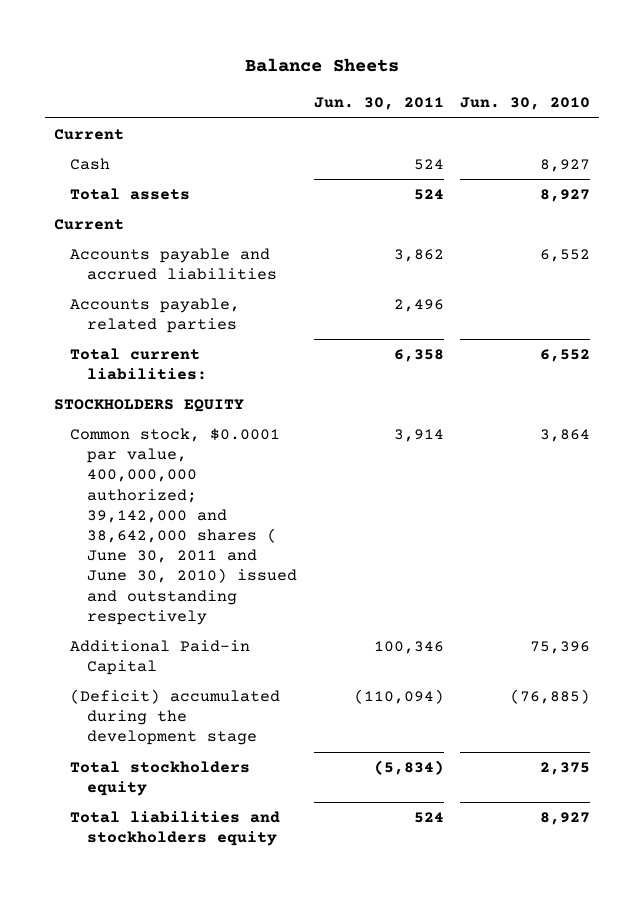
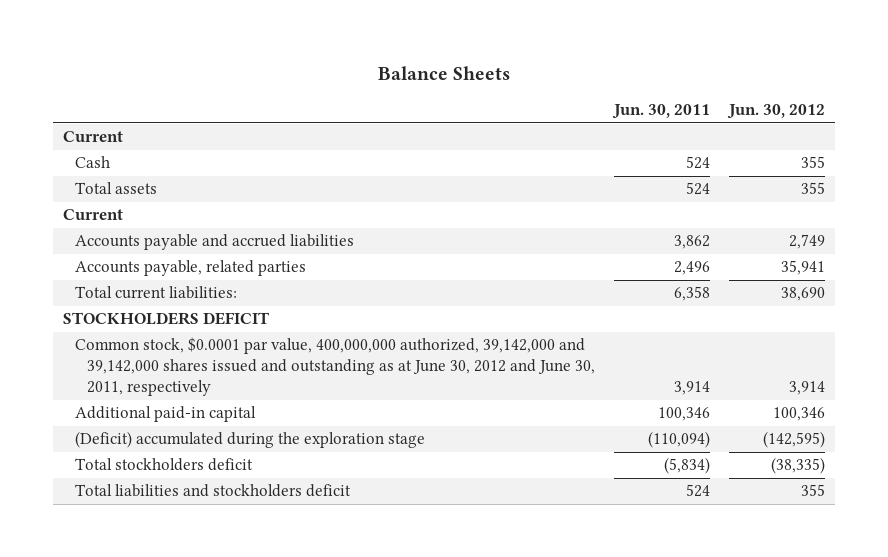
- | Jun. 30, 2011 | Jun. 30, 2010
+ | Jun. 30, 2011 | Jun. 30, 2012
- STOCKHOLDERS EQUITY
- Common stock, $0.0001 par value, 400,000,000 authorized; 39,142,000 and 38,642,000 shares ( June 30, 2011 and June 30, 2010) issued and outstanding respectively | 3,914 | 3,864
- Additional Paid-in Capital | 100,346 | 75,396
- (Deficit) accumulated during the development stage | (110,094) | (76,885)
- Total stockholders equity | (5,834) | 2,375
- Total liabilities and stockholders equity | 524 | 8,927
+ STOCKHOLDERS DEFICIT
+ Common stock, $0.0001 par value, 400,000,000 authorized, 39,142,000 and 39,142,000 shares issued and outstanding as at June 30, 2012 and June 30, 2011, respectively | 3,914 | 3,914
+ Additional paid-in capital | 100,346 | 100,346
+ (Deficit) accumulated during the exploration stage | (110,094) | (142,595)
+ Total stockholders deficit | (5,834) | (38,335)
+ Total liabilities and stockholders deficit | 524 | 355

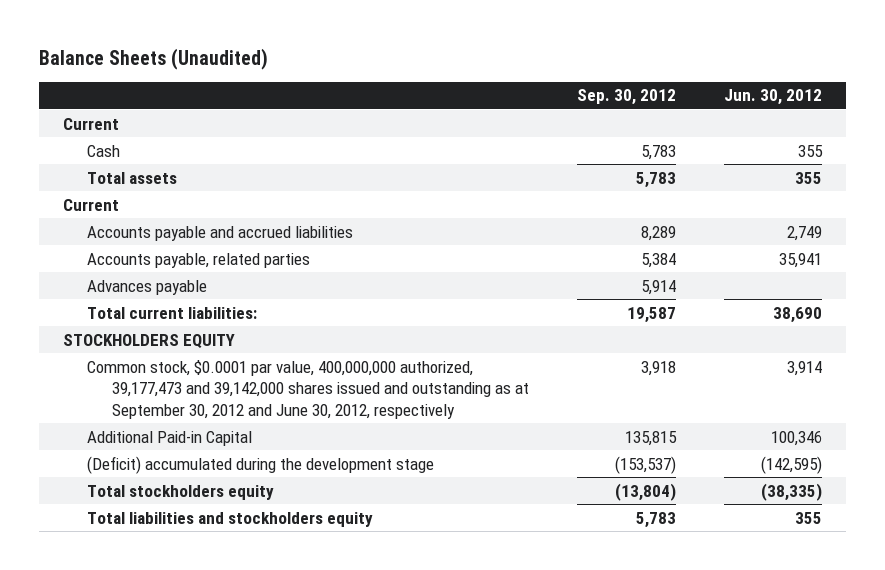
- Balance Sheets
+ Balance Sheets (Unaudited)
- | Jun. 30, 2011 | Jun. 30, 2012
+ | Sep. 30, 2012 | Jun. 30, 2012
+ Advances payable | 5,914 |
- STOCKHOLDERS DEFICIT
- Common stock, $0.0001 par value, 400,000,000 authorized, 39,142,000 and 39,142,000 shares issued and outstanding as at June 30, 2012 and June 30, 2011, respectively | 3,914 | 3,914
- Additional paid-in capital | 100,346 | 100,346
- (Deficit) accumulated during the exploration stage | (110,094) | (142,595)
- Total stockholders deficit | (5,834) | (38,335)
- Total liabilities and stockholders deficit | 524 | 355
+ STOCKHOLDERS EQUITY
+ Common stock, $0.0001 par value, 400,000,000 authorized, 39,177,473 and 39,142,000 shares issued and outstanding as at September 30, 2012 and June 30, 2012, respectively | 3,918 | 3,914
+ Additional Paid-in Capital | 135,815 | 100,346
+ (Deficit) accumulated during the development stage | (153,537) | (142,595)
+ Total stockholders equity | (13,804) | (38,335)
+ Total liabilities and stockholders equity | 5,783 | 355

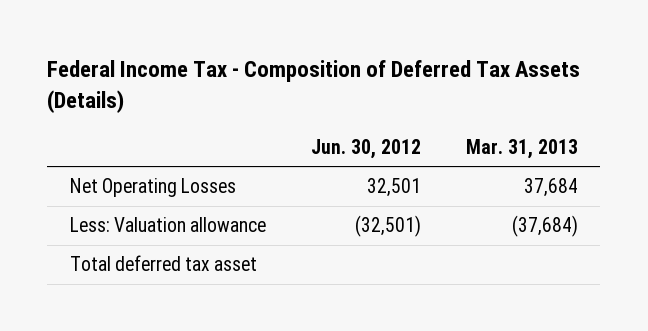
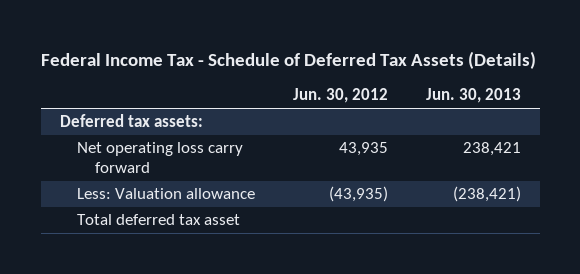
- Federal Income Tax - Composition of Deferred Tax Assets (Details)
+ Federal Income Tax - Schedule of Deferred Tax Assets (Details)
- | Jun. 30, 2012 | Mar. 31, 2013
+ | Jun. 30, 2012 | Jun. 30, 2013
- Net Operating Losses | 32,501 | 37,684
- Less: Valuation allowance | (32,501) | (37,684)
+ Deferred tax assets:
+ Net operating loss carry forward | 43,935 | 238,421
+ Less: Valuation allowance | (43,935) | (238,421)

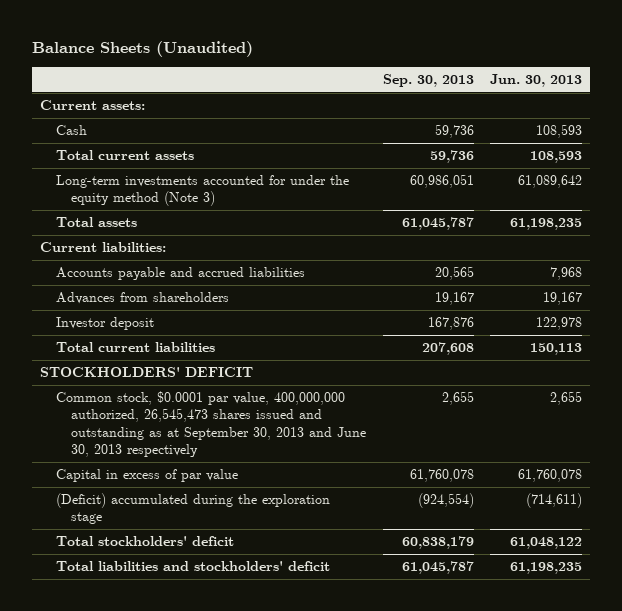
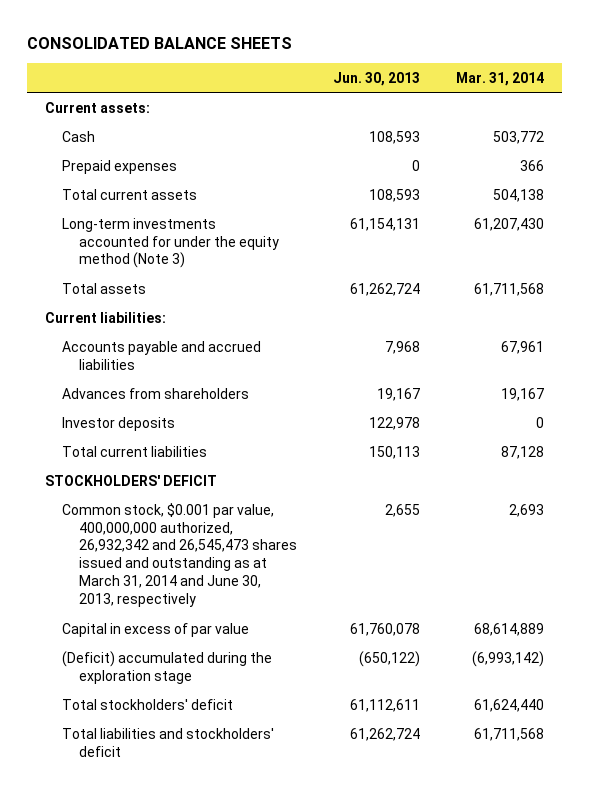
- Balance Sheets (Unaudited)
+ CONSOLIDATED BALANCE SHEETS
- | Sep. 30, 2013 | Jun. 30, 2013
+ | Jun. 30, 2013 | Mar. 31, 2014
+ Prepaid expenses | 0 | 366
- Long-term investments accounted for under the equity method (Note 3) | 60,986,051 | 61,089,642
- Total assets | 61,045,787 | 61,198,235
+ Long-term investments accounted for under the equity method (Note 3) | 61,154,131 | 61,207,430
+ Total assets | 61,262,724 | 61,711,568
- Investor deposit | 167,876 | 122,978
+ Investor deposits | 122,978 | 0
- Common stock, $0.0001 par value, 400,000,000 authorized, 26,545,473 shares issued and outstanding as at September 30, 2013 and June 30, 2013 respectively | 2,655 | 2,655
+ Common stock, $0.001 par value, 400,000,000 authorized, 26,932,342 and 26,545,473 shares issued and outstanding as at March 31, 2014 and June 30, 2013, respectively | 2,655 | 2,693
- (Deficit) accumulated during the exploration stage | (924,554) | (714,611)
- Total stockholders' deficit | 60,838,179 | 61,048,122
- Total liabilities and stockholders' deficit | 61,045,787 | 61,198,235
+ (Deficit) accumulated during the exploration stage | (650,122) | (6,993,142)
+ Total stockholders' deficit | 61,112,611 | 61,624,440
+ Total liabilities and stockholders' deficit | 61,262,724 | 61,711,568

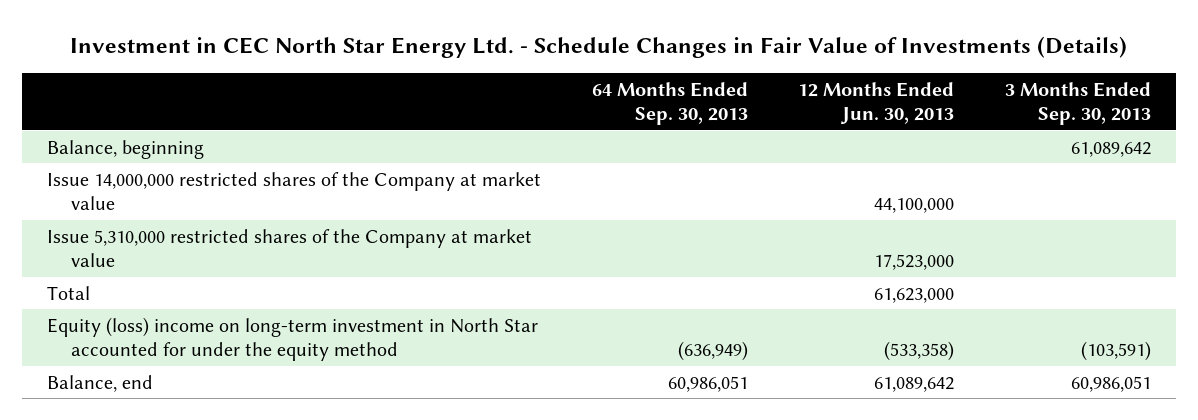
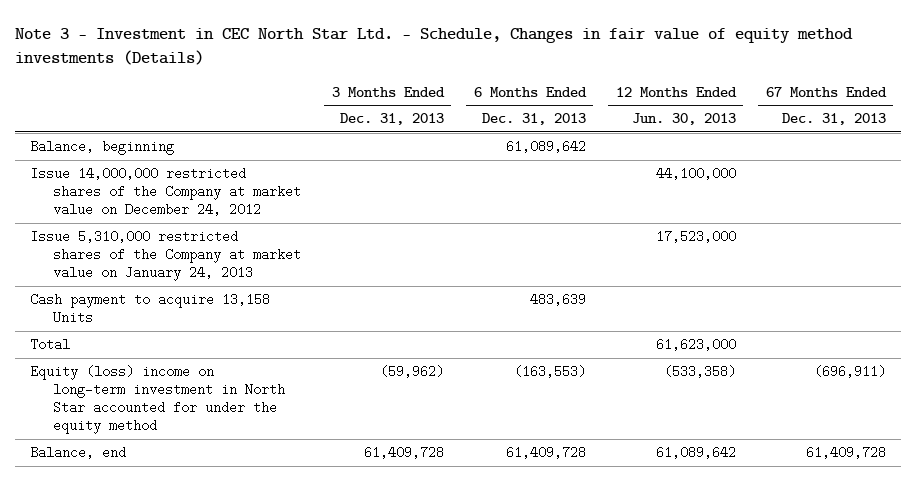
- Investment in CEC North Star Energy Ltd. - Schedule Changes in Fair Value of Investments (Details)
+ Note 3 - Investment in CEC North Star Ltd. - Schedule, Changes in fair value of equity method investments (Details)
- | 64 Months Ended Sep. 30, 2013 | 12 Months Ended Jun. 30, 2013 | 3 Months Ended Sep. 30, 2013
+ | 3 Months Ended Dec. 31, 2013 | 6 Months Ended Dec. 31, 2013 | 12 Months Ended Jun. 30, 2013 | 67 Months Ended Dec. 31, 2013
- Issue 14,000,000 restricted shares of the Company at market value | | 44,100,000 |
- Issue 5,310,000 restricted shares of the Company at market value | | 17,523,000 |
+ Issue 14,000,000 restricted shares of the Company at market value on December 24, 2012 | | | 44,100,000 |
+ Issue 5,310,000 restricted shares of the Company at market value on January 24, 2013 | | | 17,523,000 |
+ Cash payment to acquire 13,158 Units | | 483,639 | |

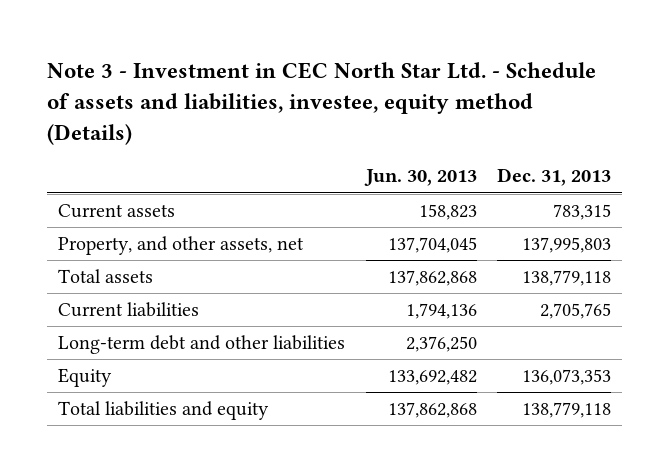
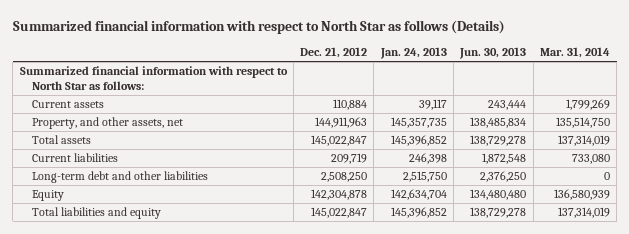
- Note 3 - Investment in CEC North Star Ltd. - Schedule of assets and liabilities, investee, equity method (Details)
+ Summarized financial information with respect to North Star as follows (Details)
- | Jun. 30, 2013 | Dec. 31, 2013
+ | Dec. 21, 2012 | Jan. 24, 2013 | Jun. 30, 2013 | Mar. 31, 2014
- Current assets | 158,823 | 783,315
- Property, and other assets, net | 137,704,045 | 137,995,803
- Total assets | 137,862,868 | 138,779,118
- Current liabilities | 1,794,136 | 2,705,765
+ Summarized financial information with respect to North Star as follows:
+ Current assets | 110,884 | 39,117 | 243,444 | 1,799,269
+ Property, and other assets, net | 144,911,963 | 145,357,735 | 138,485,834 | 135,514,750
+ Total assets | 145,022,847 | 145,396,852 | 138,729,278 | 137,314,019
+ Current liabilities | 209,719 | 246,398 | 1,872,548 | 733,080
- Equity | 133,692,482 | 136,073,353
- Total liabilities and equity | 137,862,868 | 138,779,118
+ Equity | 142,304,878 | 142,634,704 | 134,480,480 | 136,580,939
+ Total liabilities and equity | 145,022,847 | 145,396,852 | 138,729,278 | 137,314,019

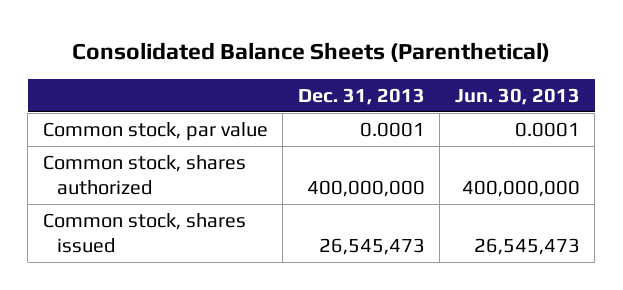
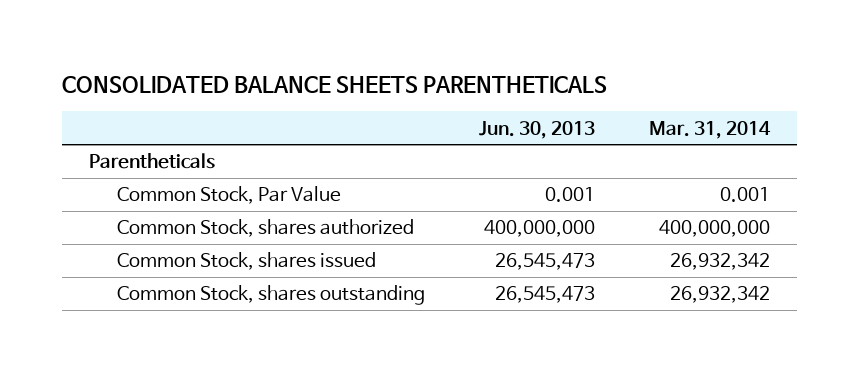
- Consolidated Balance Sheets (Parenthetical)
+ CONSOLIDATED BALANCE SHEETS PARENTHETICALS
- | Dec. 31, 2013 | Jun. 30, 2013
+ | Jun. 30, 2013 | Mar. 31, 2014
- Common stock, par value | 0.0001 | 0.0001
- Common stock, shares authorized | 400,000,000 | 400,000,000
- Common stock, shares issued | 26,545,473 | 26,545,473
+ Parentheticals
+ Common Stock, Par Value | 0.001 | 0.001
+ Common Stock, shares authorized | 400,000,000 | 400,000,000
+ Common Stock, shares issued | 26,545,473 | 26,932,342
+ Common Stock, shares outstanding | 26,545,473 | 26,932,342

